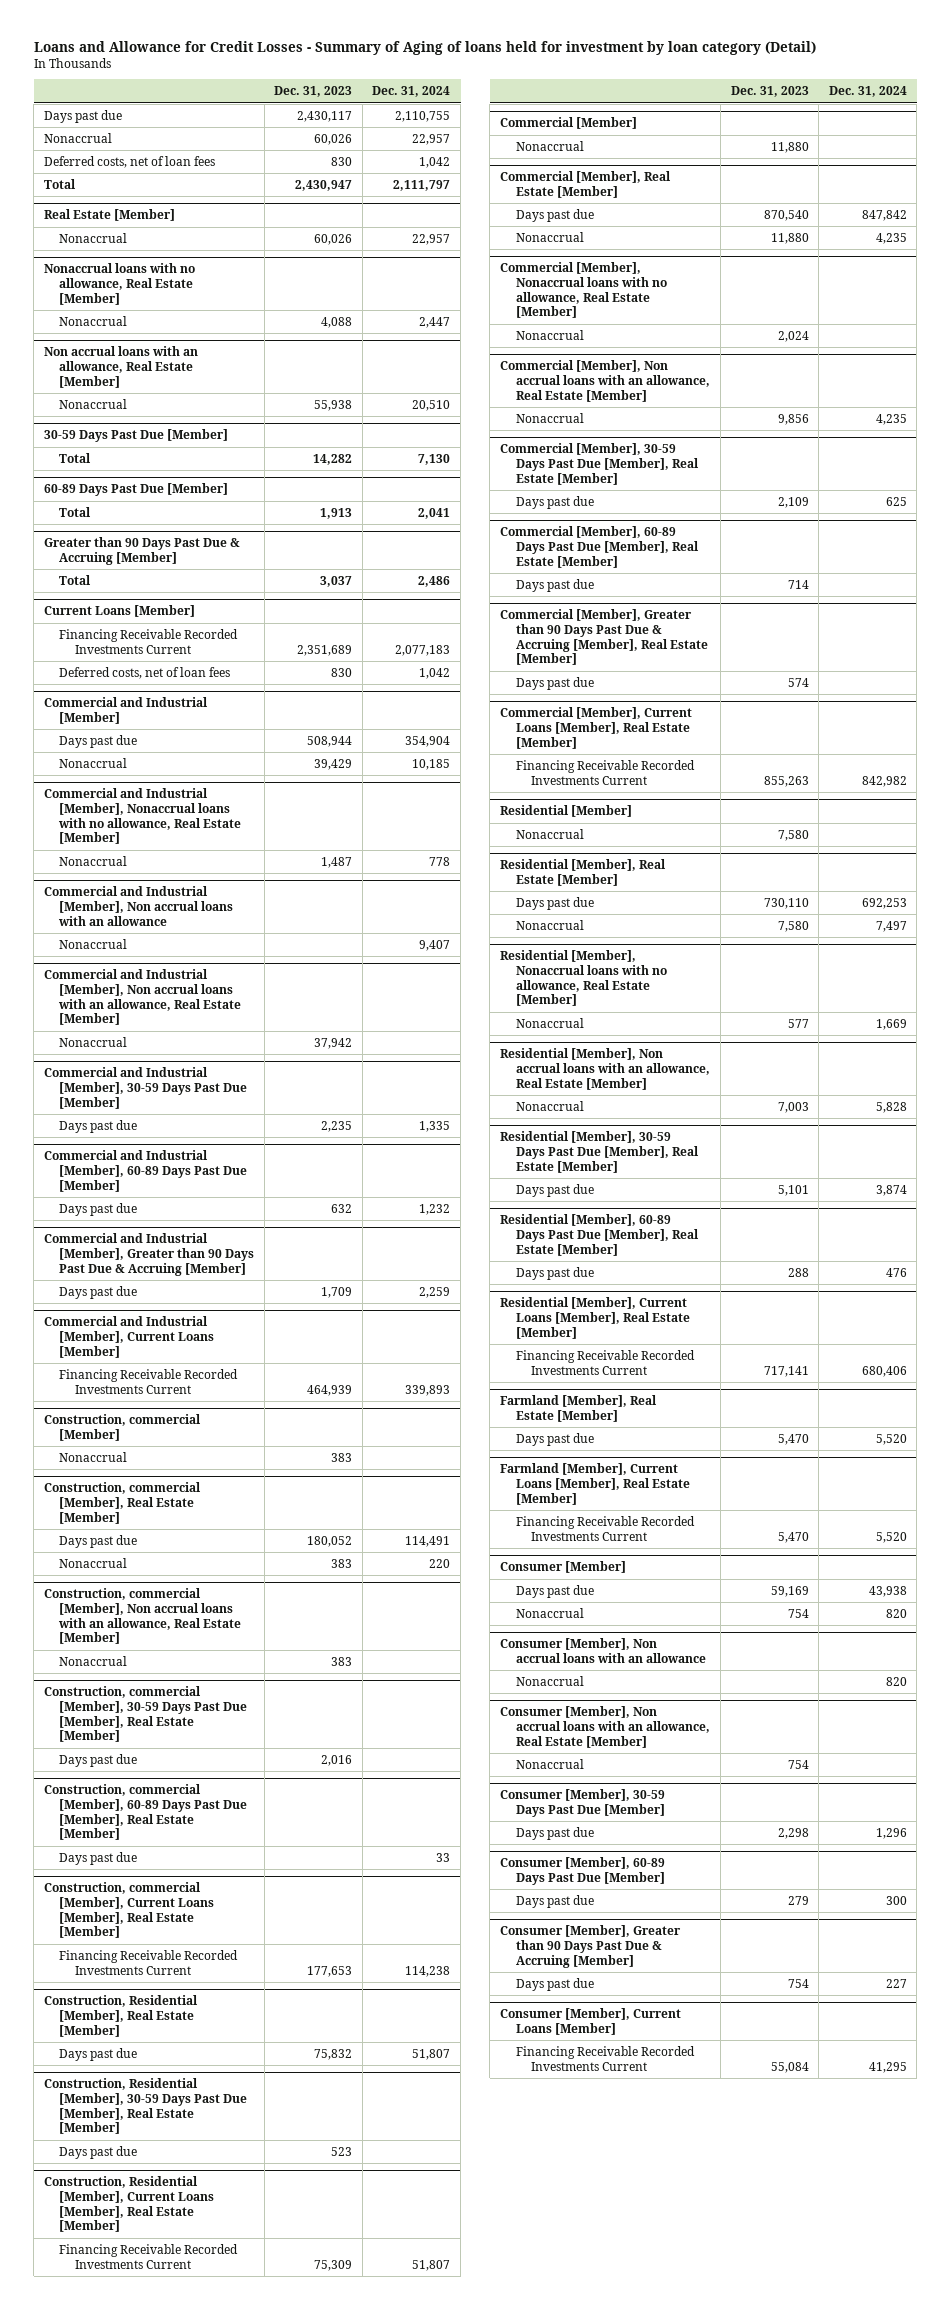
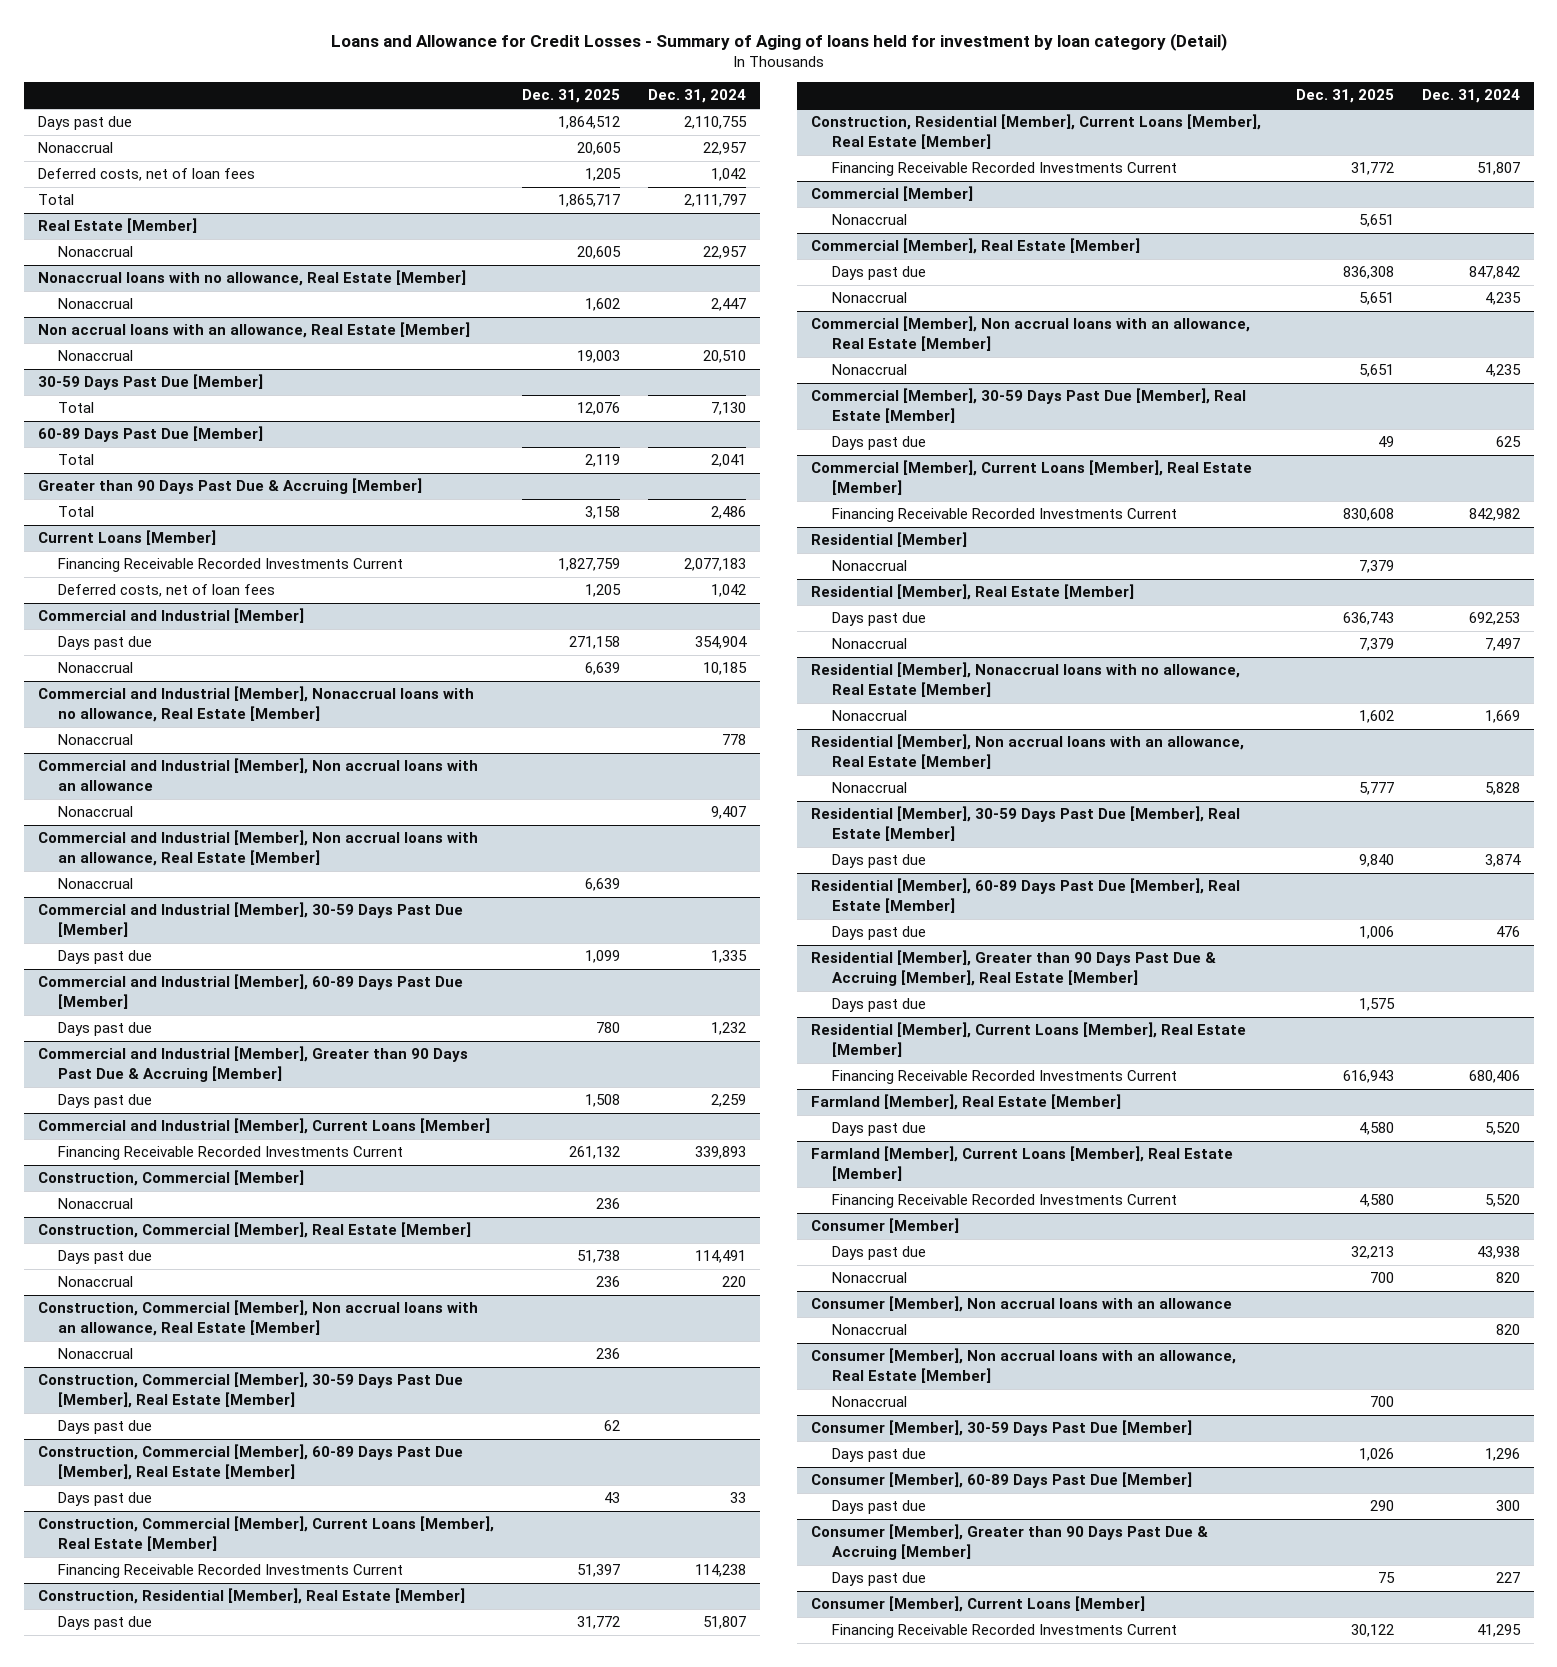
- | Dec. 31, 2023 | Dec. 31, 2024
+ | Dec. 31, 2025 | Dec. 31, 2024
- Construction, commercial [Member]
+ Construction, Commercial [Member]
- Construction, commercial [Member], Real Estate [Member]
+ Construction, Commercial [Member], Real Estate [Member]
- Construction, commercial [Member], Non accrual loans with an allowance, Real Estate [Member]
+ Construction, Commercial [Member], Non accrual loans with an allowance, Real Estate [Member]
- Construction, commercial [Member], 30-59 Days Past Due [Member], Real Estate [Member]
+ Construction, Commercial [Member], 30-59 Days Past Due [Member], Real Estate [Member]
- Construction, commercial [Member], 60-89 Days Past Due [Member], Real Estate [Member]
+ Construction, Commercial [Member], 60-89 Days Past Due [Member], Real Estate [Member]
- Construction, commercial [Member], Current Loans [Member], Real Estate [Member]
+ Construction, Commercial [Member], Current Loans [Member], Real Estate [Member]
- Construction, Residential [Member], 30-59 Days Past Due [Member], Real Estate [Member]
- Days past due | 523 |
- Commercial [Member], Nonaccrual loans with no allowance, Real Estate [Member]
- Nonaccrual | 2,024 |
- Commercial [Member], 60-89 Days Past Due [Member], Real Estate [Member]
- Days past due | 714 |
- Commercial [Member], Greater than 90 Days Past Due & Accruing [Member], Real Estate [Member]
- Days past due | 574 |
+ Residential [Member], Greater than 90 Days Past Due & Accruing [Member], Real Estate [Member]
+ Days past due | 1,575 |

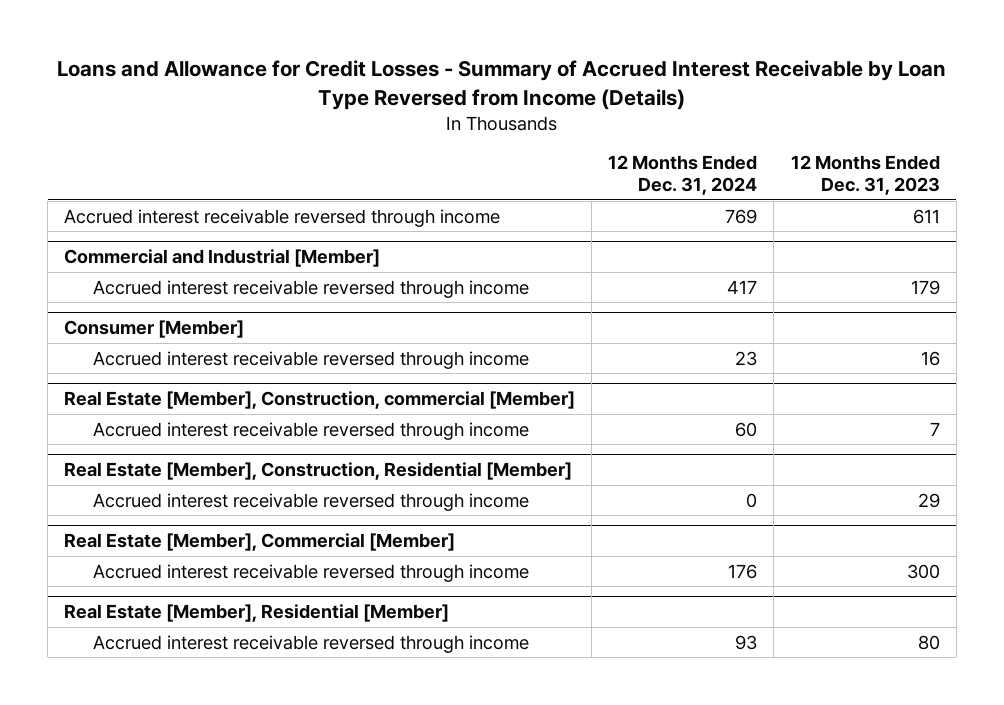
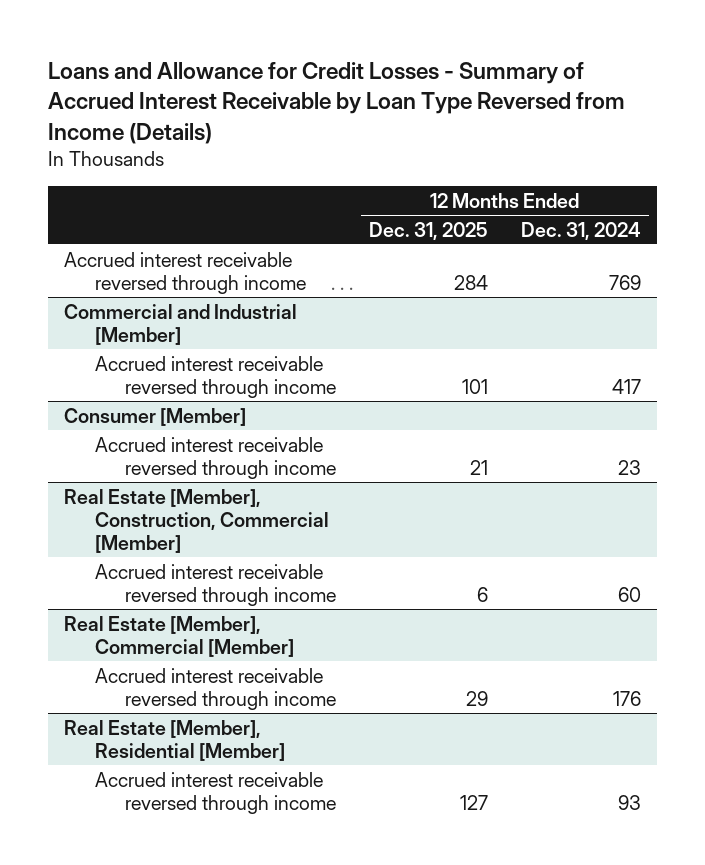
- | 12 Months Ended Dec. 31, 2024 | 12 Months Ended Dec. 31, 2023
+ | 12 Months Ended Dec. 31, 2025 | 12 Months Ended Dec. 31, 2024
- Real Estate [Member], Construction, commercial [Member]
+ Real Estate [Member], Construction, Commercial [Member]
- Real Estate [Member], Construction, Residential [Member]
- Accrued interest receivable reversed through income | 0 | 29

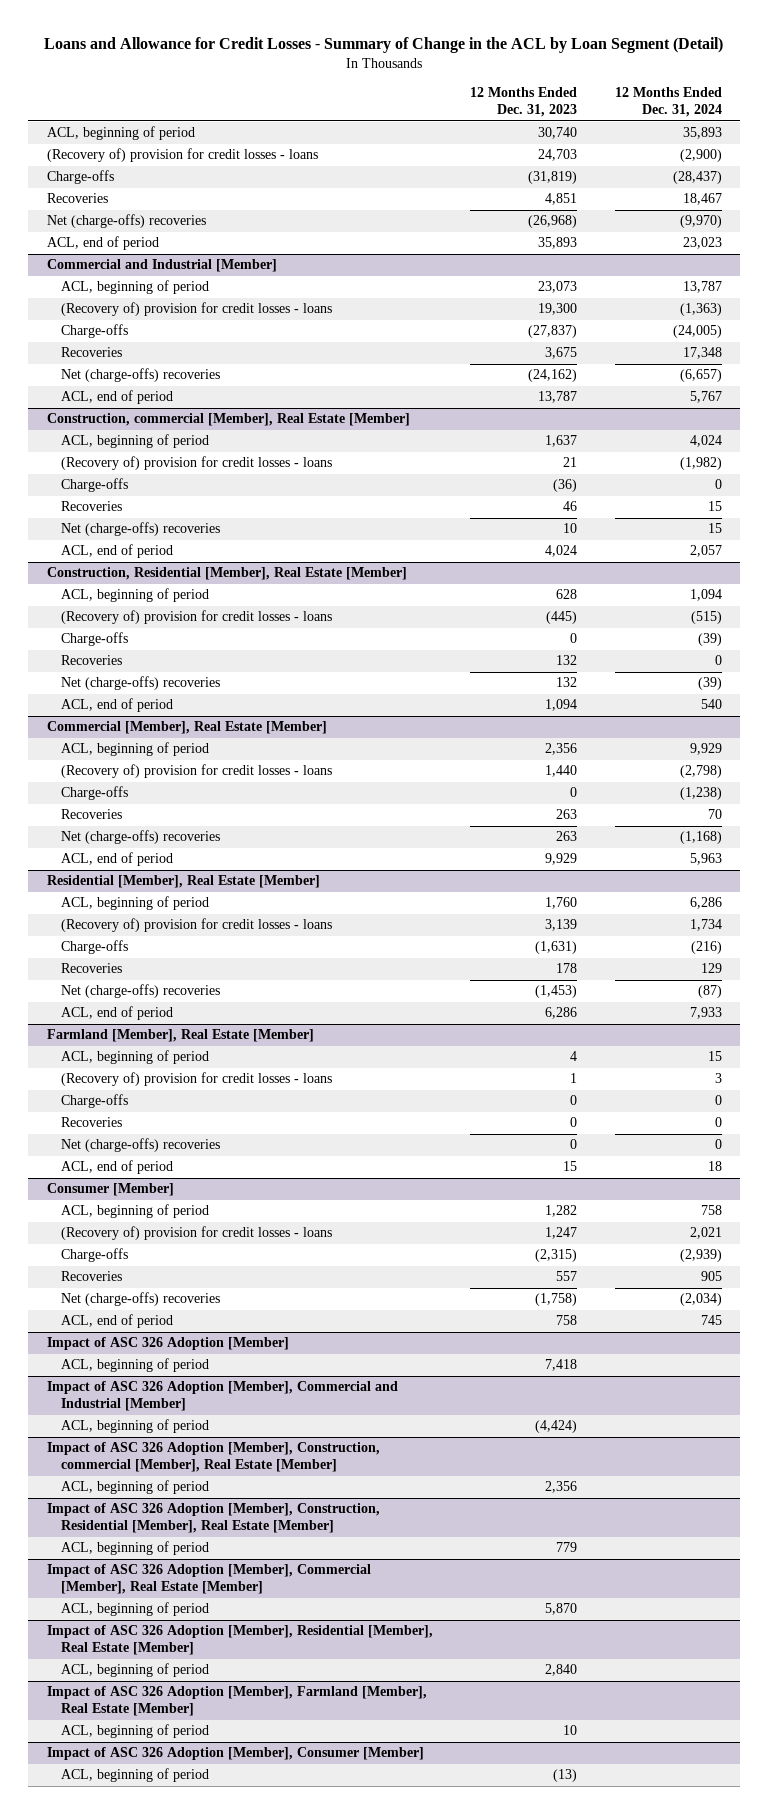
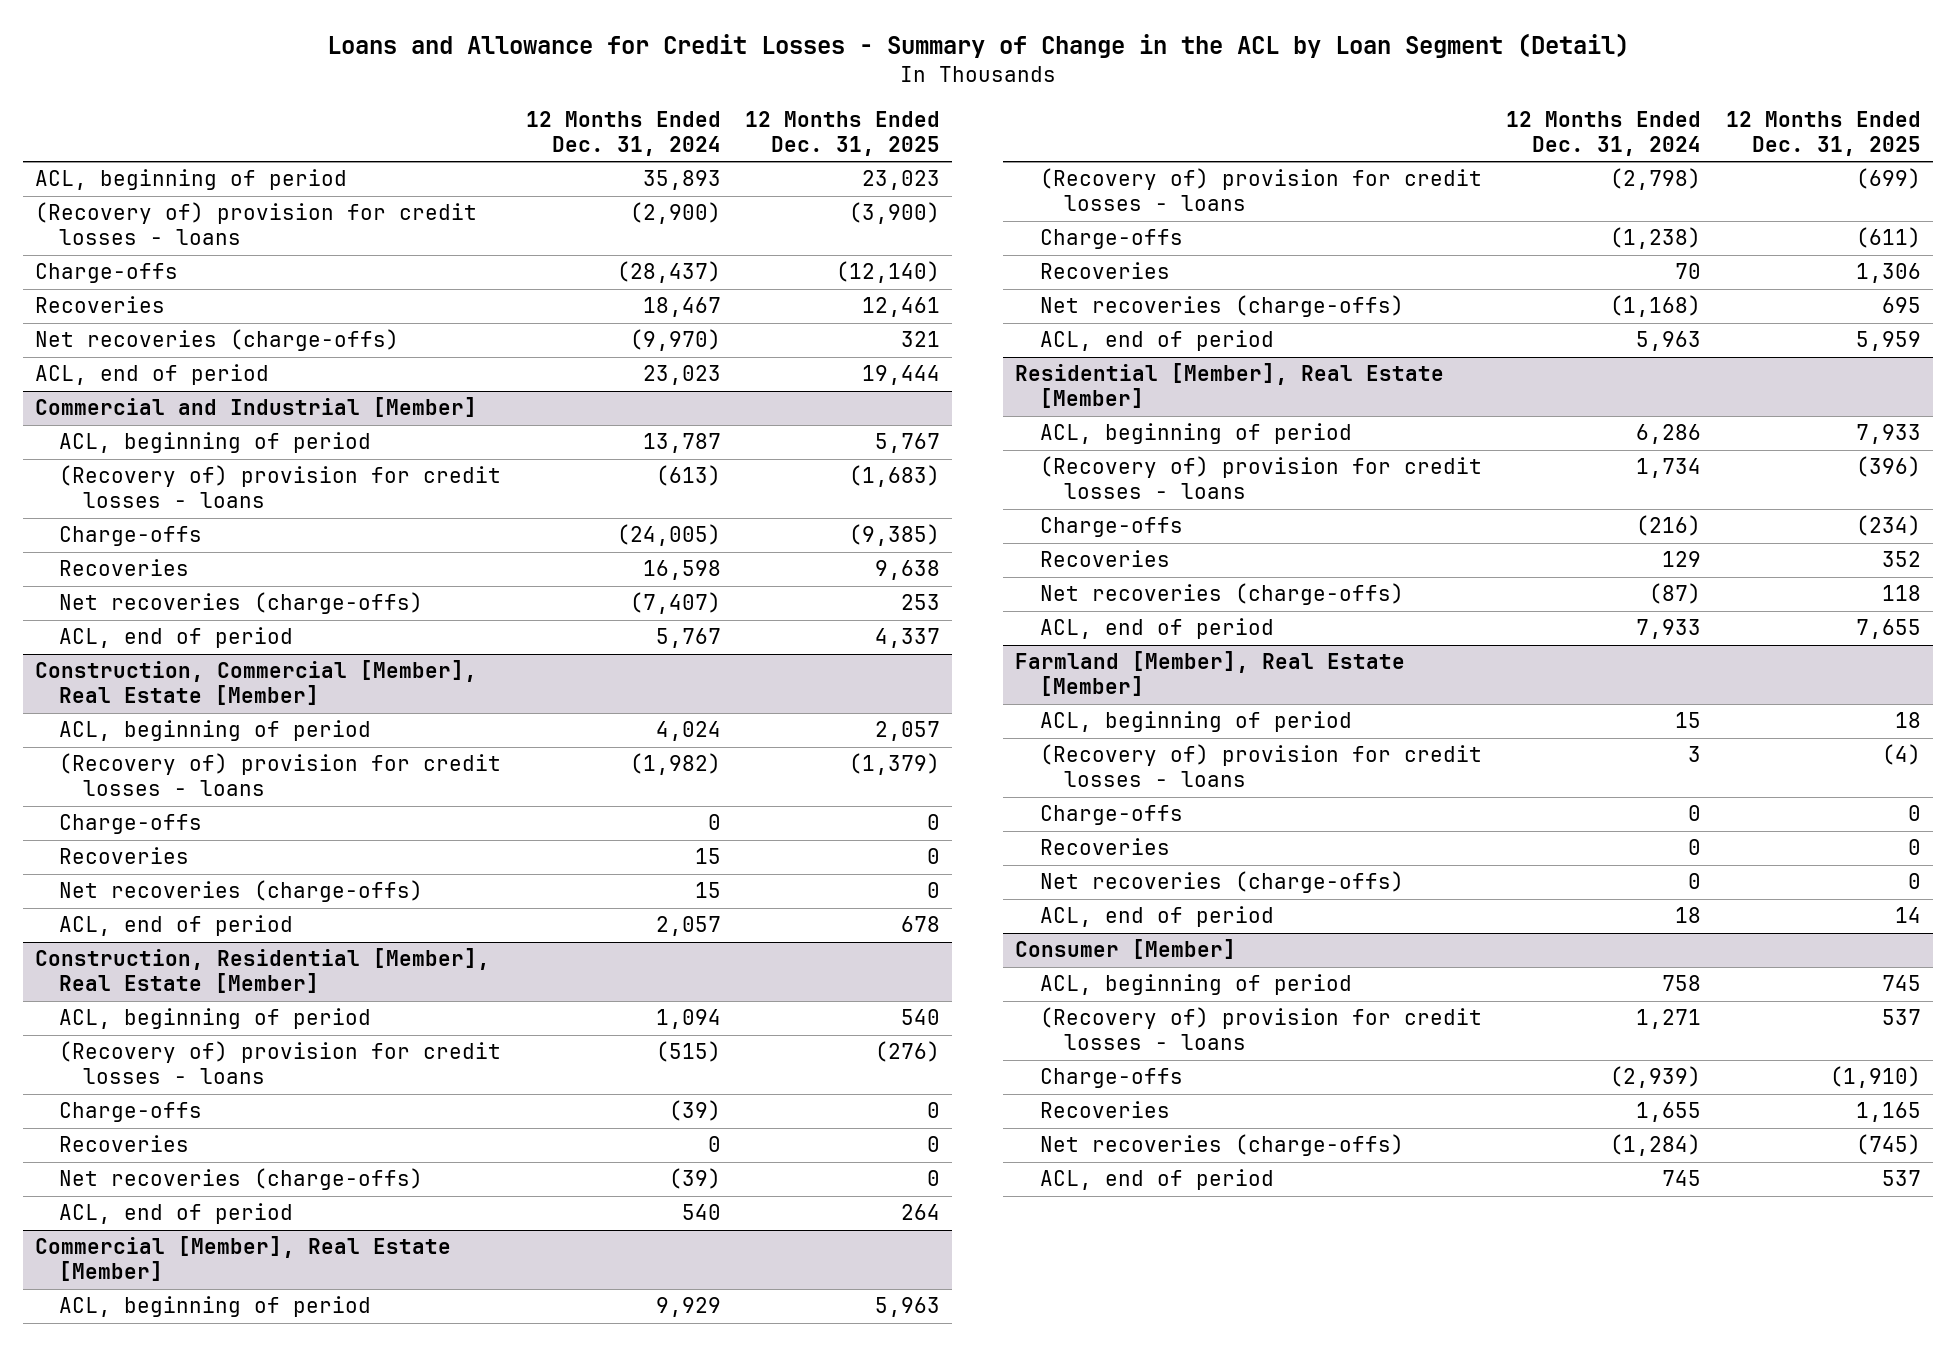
- | 12 Months Ended Dec. 31, 2023 | 12 Months Ended Dec. 31, 2024
+ | 12 Months Ended Dec. 31, 2024 | 12 Months Ended Dec. 31, 2025
- Net (charge-offs) recoveries | (26,968) | (9,970)
+ Net recoveries (charge-offs) | (9,970) | 321
@ Commercial and Industrial [Member]
- (Recovery of) provision for credit losses - loans | 19,300 | (1,363)
+ (Recovery of) provision for credit losses - loans | (613) | (1,683)
- Recoveries | 3,675 | 17,348
- Net (charge-offs) recoveries | (24,162) | (6,657)
+ Recoveries | 16,598 | 9,638
+ Net recoveries (charge-offs) | (7,407) | 253
- Construction, commercial [Member], Real Estate [Member]
+ Construction, Commercial [Member], Real Estate [Member]
- Net (charge-offs) recoveries | 10 | 15
+ Net recoveries (charge-offs) | 15 | 0
@ Construction, Residential [Member], Real Estate [Member]
- Net (charge-offs) recoveries | 132 | (39)
+ Net recoveries (charge-offs) | (39) | 0
@ Commercial [Member], Real Estate [Member]
- Net (charge-offs) recoveries | 263 | (1,168)
+ Net recoveries (charge-offs) | (1,168) | 695
@ Residential [Member], Real Estate [Member]
- Net (charge-offs) recoveries | (1,453) | (87)
+ Net recoveries (charge-offs) | (87) | 118
@ Farmland [Member], Real Estate [Member]
- Net (charge-offs) recoveries | 0 | 0
+ Net recoveries (charge-offs) | 0 | 0
@ Consumer [Member]
- (Recovery of) provision for credit losses - loans | 1,247 | 2,021
+ (Recovery of) provision for credit losses - loans | 1,271 | 537
- Recoveries | 557 | 905
- Net (charge-offs) recoveries | (1,758) | (2,034)
+ Recoveries | 1,655 | 1,165
+ Net recoveries (charge-offs) | (1,284) | (745)
- Impact of ASC 326 Adoption [Member]
- ACL, beginning of period | 7,418 |
- Impact of ASC 326 Adoption [Member], Commercial and Industrial [Member]
- ACL, beginning of period | (4,424) |
- Impact of ASC 326 Adoption [Member], Construction, commercial [Member], Real Estate [Member]
- ACL, beginning of period | 2,356 |
- Impact of ASC 326 Adoption [Member], Construction, Residential [Member], Real Estate [Member]
- ACL, beginning of period | 779 |
- Impact of ASC 326 Adoption [Member], Commercial [Member], Real Estate [Member]
- ACL, beginning of period | 5,870 |
- Impact of ASC 326 Adoption [Member], Residential [Member], Real Estate [Member]
- ACL, beginning of period | 2,840 |
- Impact of ASC 326 Adoption [Member], Farmland [Member], Real Estate [Member]
- ACL, beginning of period | 10 |
- Impact of ASC 326 Adoption [Member], Consumer [Member]
- ACL, beginning of period | (13) |

